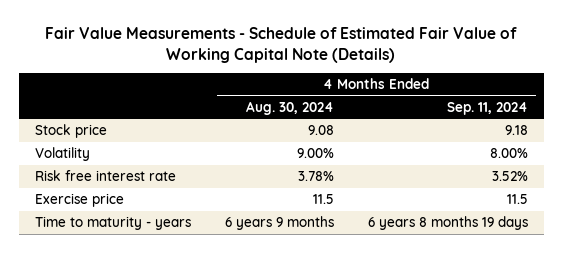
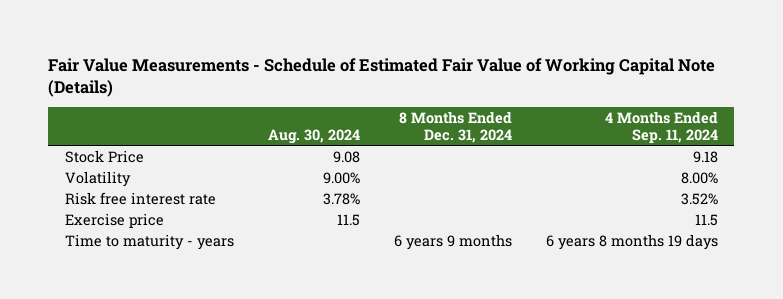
- | 4 Months Ended Aug. 30, 2024 | 4 Months Ended Sep. 11, 2024
+ | Aug. 30, 2024 | 8 Months Ended Dec. 31, 2024 | 4 Months Ended Sep. 11, 2024
- Stock price | 9.08 | 9.18
+ Stock Price | 9.08 | | 9.18

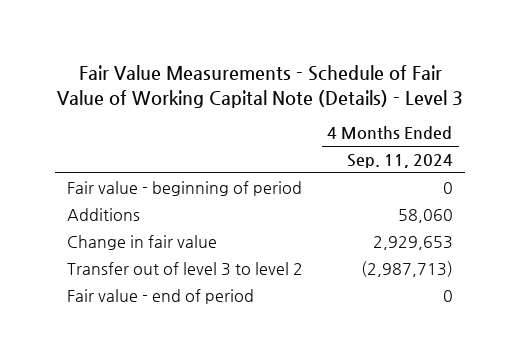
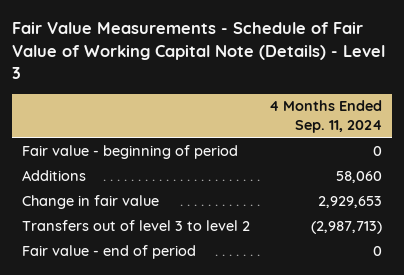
- Transfer out of level 3 to level 2 | (2,987,713)
+ Transfers out of level 3 to level 2 | (2,987,713)

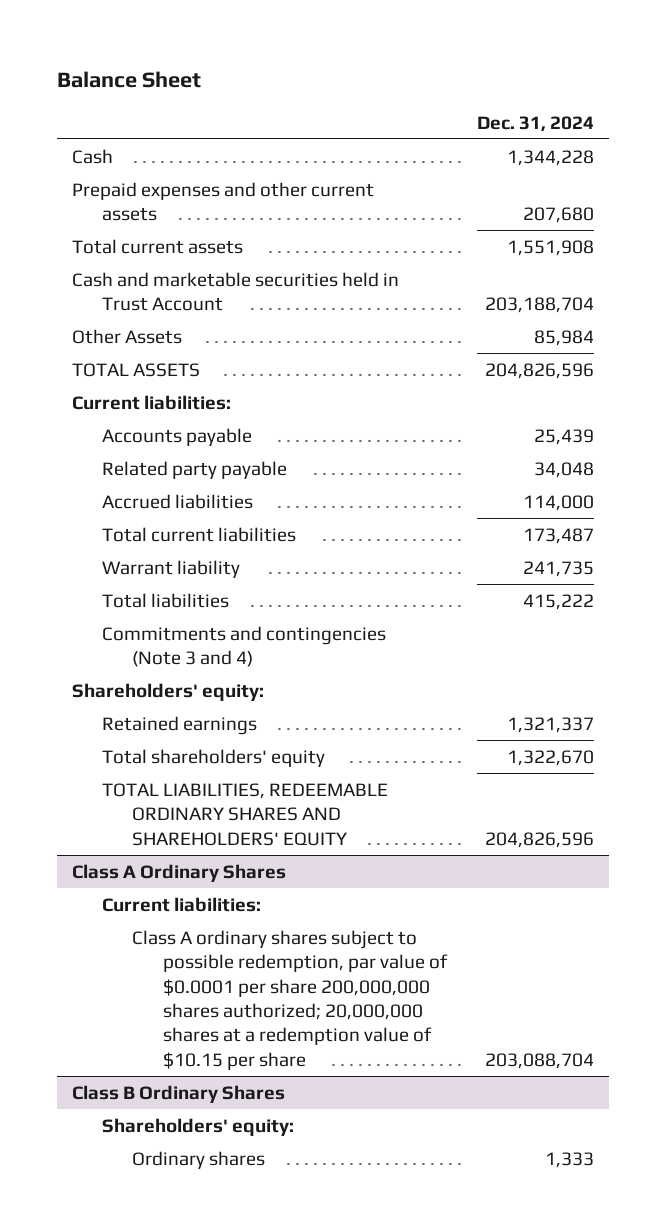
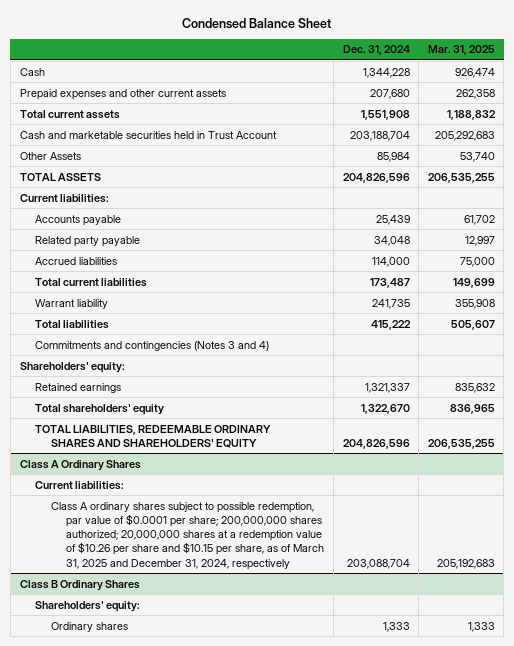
- Balance Sheet
+ Condensed Balance Sheet
- | Dec. 31, 2024
+ | Dec. 31, 2024 | Mar. 31, 2025
- Commitments and contingencies (Note 3 and 4)
+ Commitments and contingencies (Notes 3 and 4)
@ Class A Ordinary Shares
- Class A ordinary shares subject to possible redemption, par value of $0.0001 per share 200,000,000 shares authorized; 20,000,000 shares at a redemption value of $10.15 per share | 203,088,704
+ Class A ordinary shares subject to possible redemption, par value of $0.0001 per share; 200,000,000 shares authorized; 20,000,000 shares at a redemption value of $10.26 per share and $10.15 per share, as of March 31, 2025 and December 31, 2024, respectively | 203,088,704 | 205,192,683

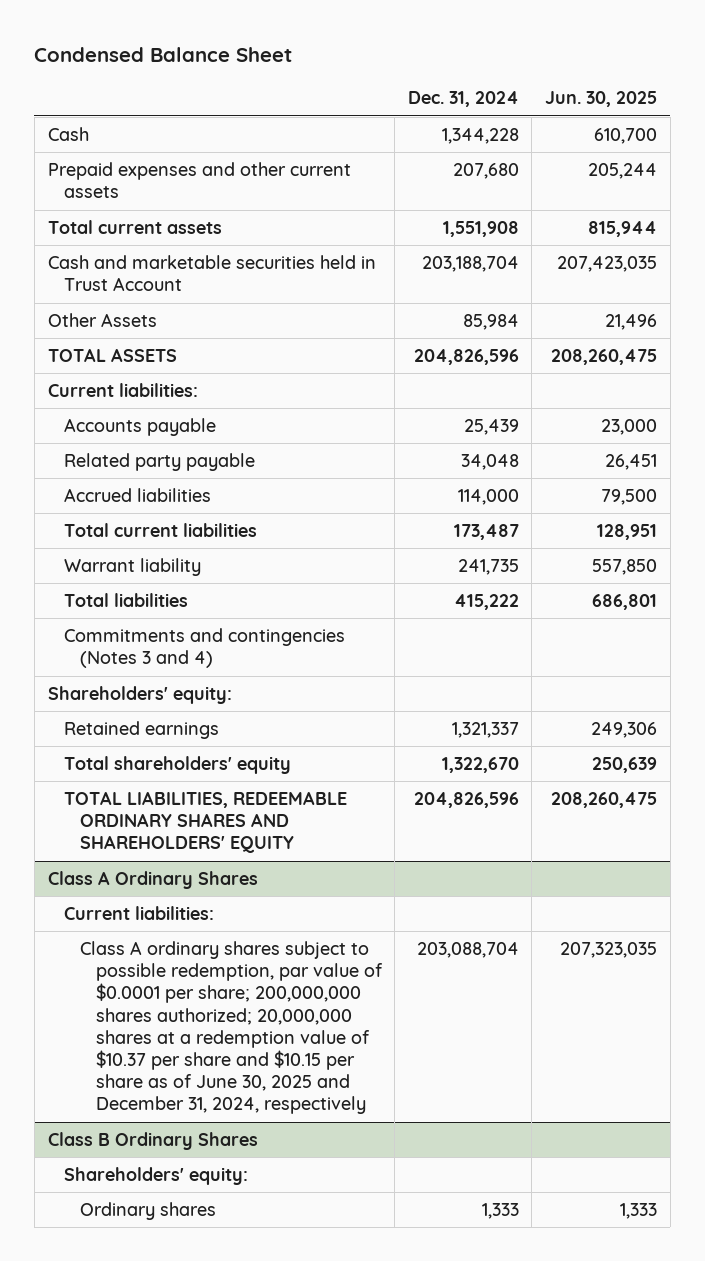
- | Dec. 31, 2024 | Mar. 31, 2025
+ | Dec. 31, 2024 | Jun. 30, 2025
@ Class A Ordinary Shares
- Class A ordinary shares subject to possible redemption, par value of $0.0001 per share; 200,000,000 shares authorized; 20,000,000 shares at a redemption value of $10.26 per share and $10.15 per share, as of March 31, 2025 and December 31, 2024, respectively | 203,088,704 | 205,192,683
+ Class A ordinary shares subject to possible redemption, par value of $0.0001 per share; 200,000,000 shares authorized; 20,000,000 shares at a redemption value of $10.37 per share and $10.15 per share as of June 30, 2025 and December 31, 2024, respectively | 203,088,704 | 207,323,035

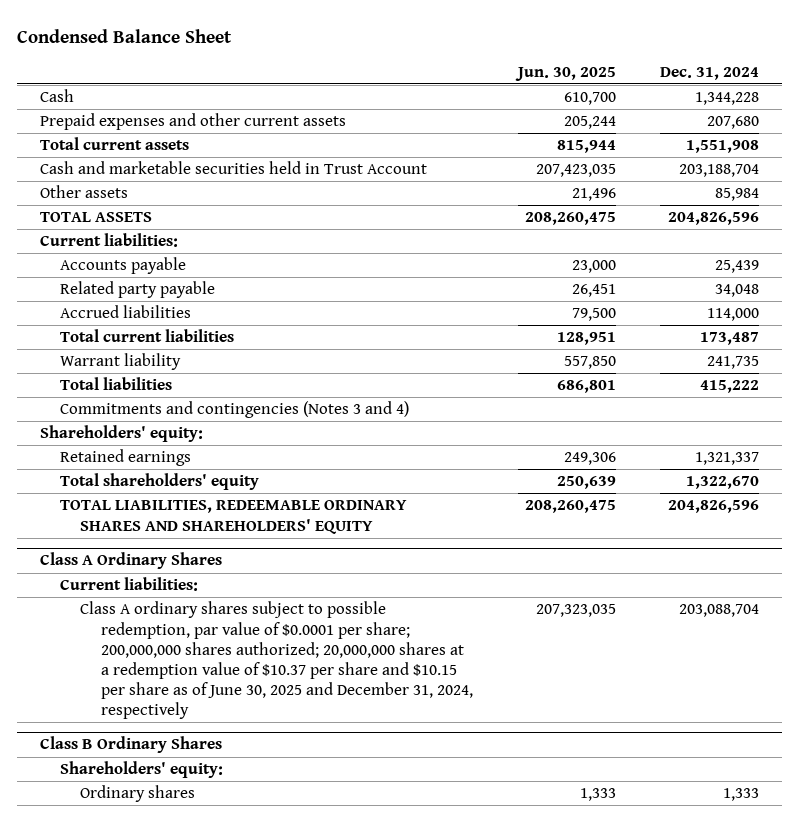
- | Dec. 31, 2024 | Jun. 30, 2025
+ | Jun. 30, 2025 | Dec. 31, 2024
- Other Assets | 85,984 | 21,496
+ Other assets | 21,496 | 85,984

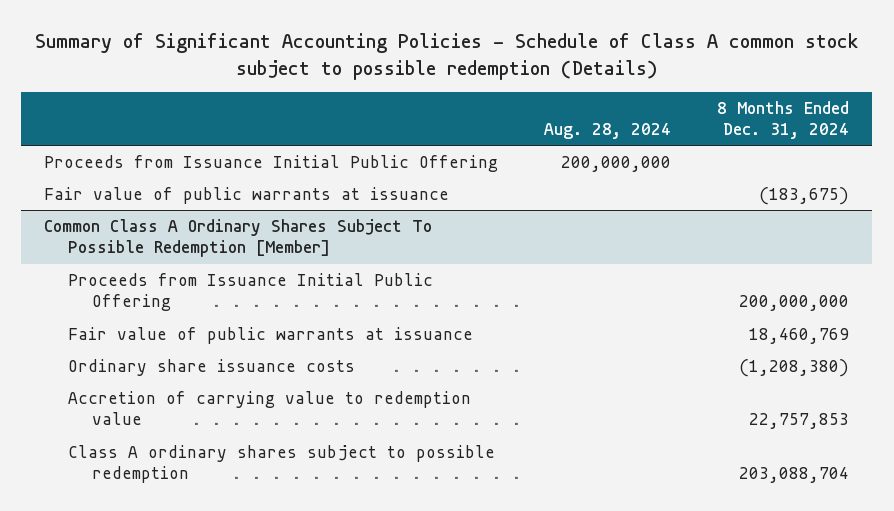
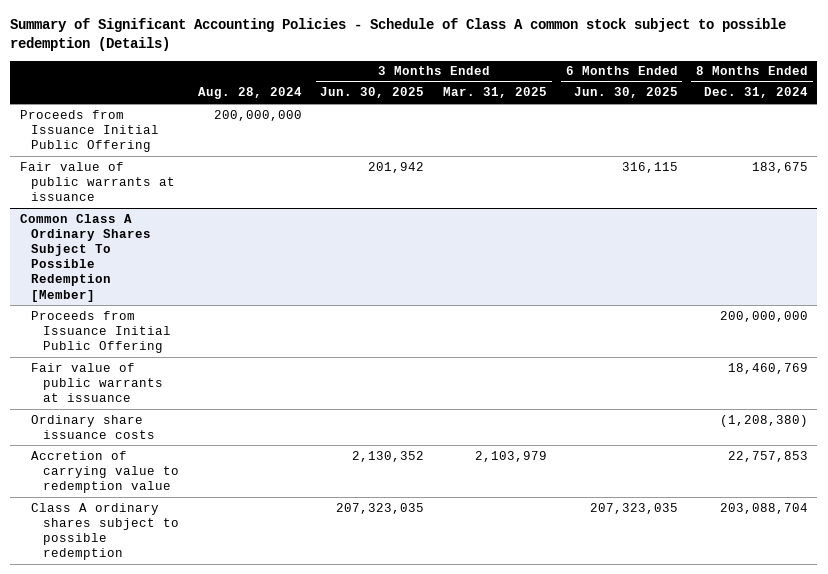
- | Aug. 28, 2024 | 8 Months Ended Dec. 31, 2024
+ | Aug. 28, 2024 | 3 Months Ended Jun. 30, 2025 | 3 Months Ended Mar. 31, 2025 | 6 Months Ended Jun. 30, 2025 | 8 Months Ended Dec. 31, 2024
- Fair value of public warrants at issuance | | (183,675)
+ Fair value of public warrants at issuance | | 201,942 | | 316,115 | 183,675

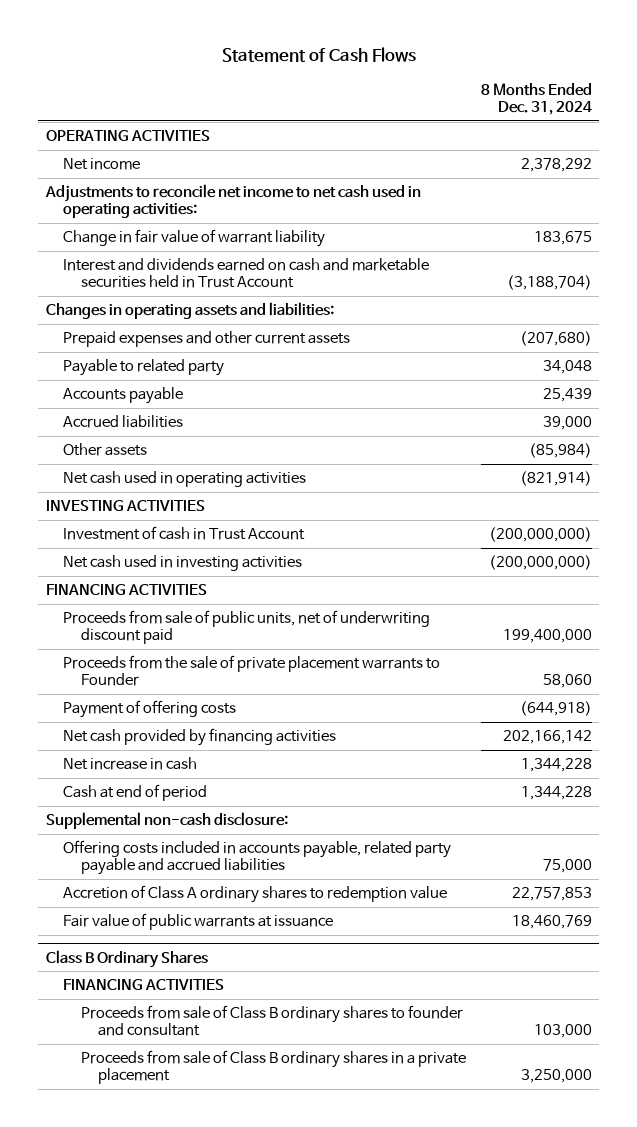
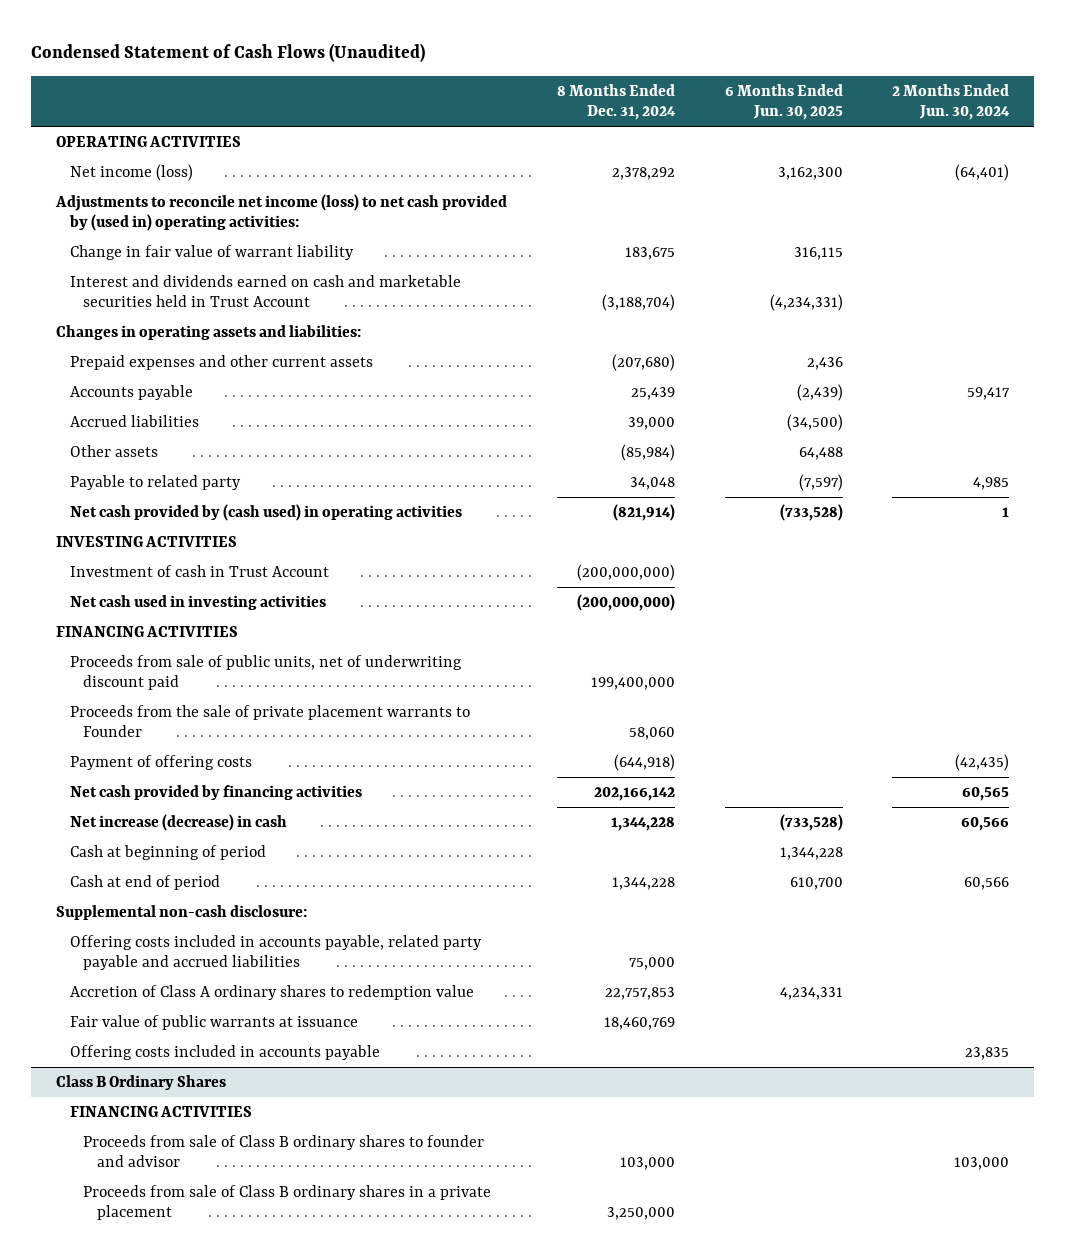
- Statement of Cash Flows
+ Condensed Statement of Cash Flows (Unaudited)
- | 8 Months Ended Dec. 31, 2024
+ | 8 Months Ended Dec. 31, 2024 | 6 Months Ended Jun. 30, 2025 | 2 Months Ended Jun. 30, 2024
- Net income | 2,378,292
- Adjustments to reconcile net income to net cash used in operating activities:
+ Net income (loss) | 2,378,292 | 3,162,300 | (64,401)
+ Adjustments to reconcile net income (loss) to net cash provided by (used in) operating activities:
- Net cash used in operating activities | (821,914)
moved down: Payable to related party | 34,048 | (7,597) | 4,985
+ Net cash provided by (cash used) in operating activities | (821,914) | (733,528) | 1
- Net increase in cash | 1,344,228
+ Net increase (decrease) in cash | 1,344,228 | (733,528) | 60,566
+ Cash at beginning of period | | 1,344,228 |
+ Offering costs included in accounts payable | | | 23,835
@ Class B Ordinary Shares
- Proceeds from sale of Class B ordinary shares to founder and consultant | 103,000
+ Proceeds from sale of Class B ordinary shares to founder and advisor | 103,000 | | 103,000

